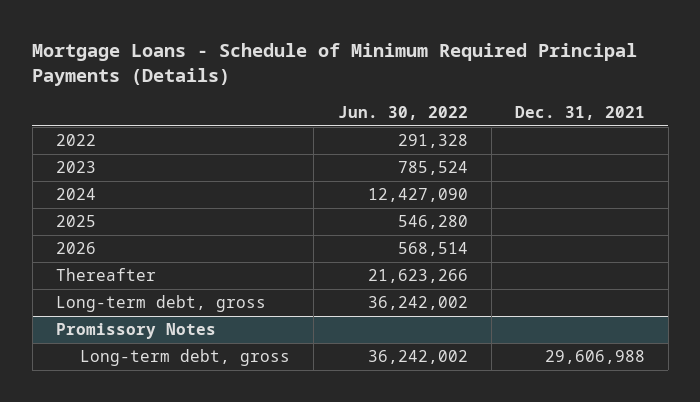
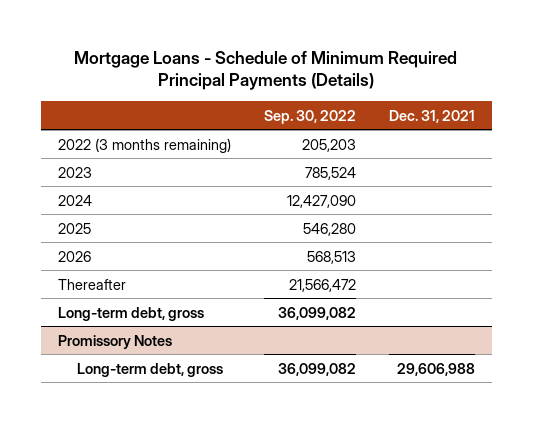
- | Jun. 30, 2022 | Dec. 31, 2021
+ | Sep. 30, 2022 | Dec. 31, 2021
- 2022 | 291,328 |
+ 2022 (3 months remaining) | 205,203 |

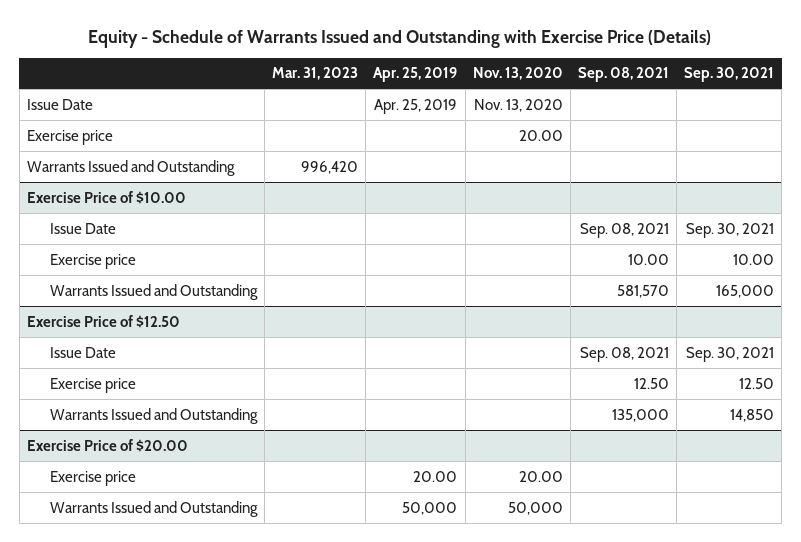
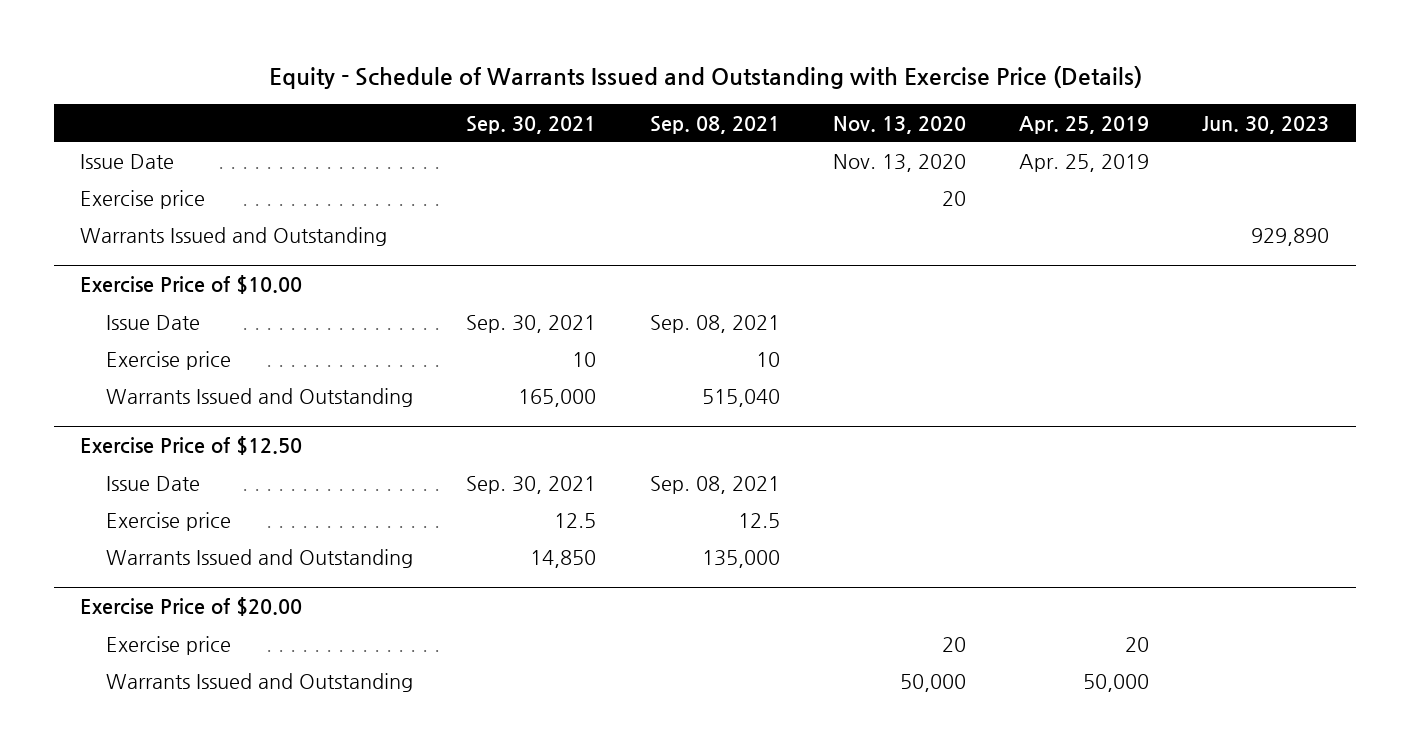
- | Mar. 31, 2023 | Apr. 25, 2019 | Nov. 13, 2020 | Sep. 08, 2021 | Sep. 30, 2021
+ | Sep. 30, 2021 | Sep. 08, 2021 | Nov. 13, 2020 | Apr. 25, 2019 | Jun. 30, 2023
- Exercise price | | | 20.00 | |
+ Exercise price | | | 20 | |
@ Exercise Price of $10.00
- Exercise price | | | | 10.00 | 10.00
- Warrants Issued and Outstanding | | | | 581,570 | 165,000
+ Exercise price | 10 | 10 | | |
+ Warrants Issued and Outstanding | 165,000 | 515,040 | | |
@ Exercise Price of $12.50
- Exercise price | | | | 12.50 | 12.50
+ Exercise price | 12.5 | 12.5 | | |
@ Exercise Price of $20.00
- Exercise price | | 20.00 | 20.00 | |
+ Exercise price | | | 20 | 20 |

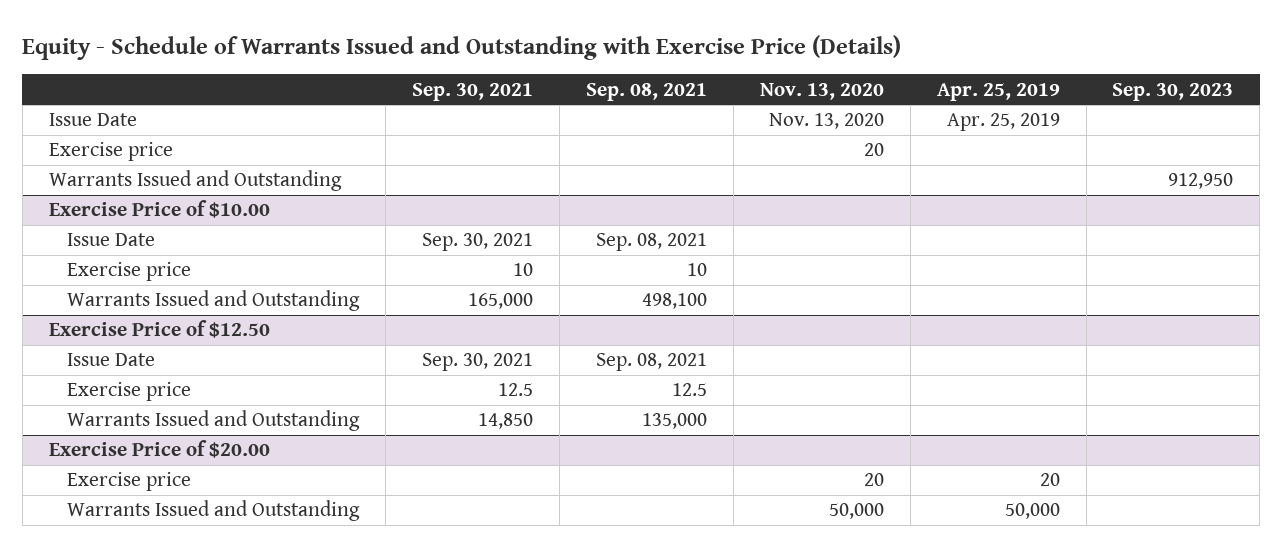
- | Sep. 30, 2021 | Sep. 08, 2021 | Nov. 13, 2020 | Apr. 25, 2019 | Jun. 30, 2023
+ | Sep. 30, 2021 | Sep. 08, 2021 | Nov. 13, 2020 | Apr. 25, 2019 | Sep. 30, 2023
@ Exercise Price of $10.00
- Warrants Issued and Outstanding | 165,000 | 515,040 | | |
+ Warrants Issued and Outstanding | 165,000 | 498,100 | | |

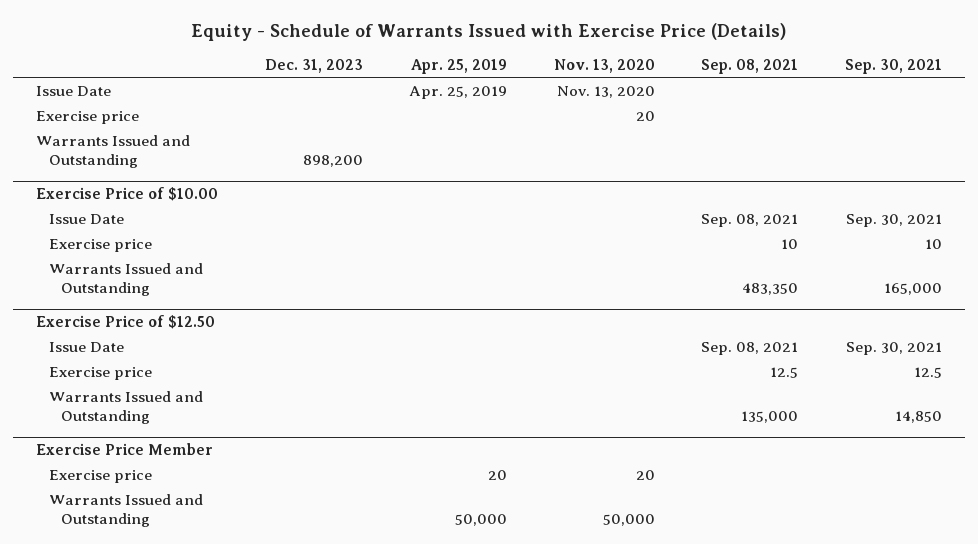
- Equity - Schedule of Warrants Issued and Outstanding with Exercise Price (Details)
+ Equity - Schedule of Warrants Issued with Exercise Price (Details)
- | Sep. 30, 2021 | Sep. 08, 2021 | Nov. 13, 2020 | Apr. 25, 2019 | Sep. 30, 2023
+ | Dec. 31, 2023 | Apr. 25, 2019 | Nov. 13, 2020 | Sep. 08, 2021 | Sep. 30, 2021
@ Exercise Price of $10.00
- Warrants Issued and Outstanding | 165,000 | 498,100 | | |
+ Warrants Issued and Outstanding | | | | 483,350 | 165,000
- Exercise Price of $20.00
+ Exercise Price Member

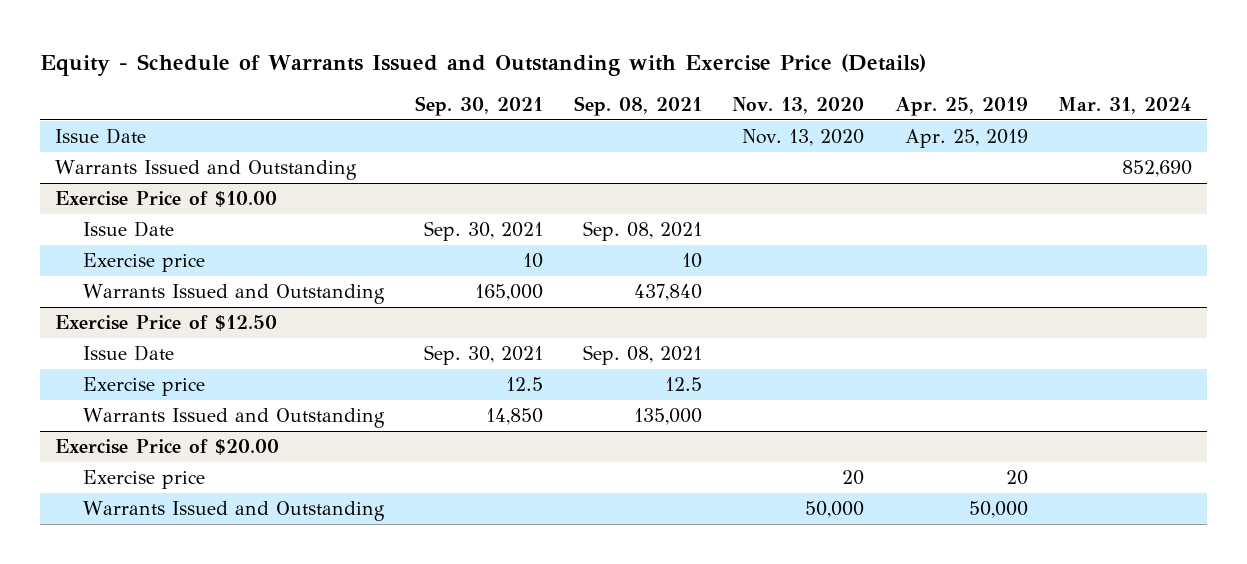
- Equity - Schedule of Warrants Issued with Exercise Price (Details)
+ Equity - Schedule of Warrants Issued and Outstanding with Exercise Price (Details)
- | Dec. 31, 2023 | Apr. 25, 2019 | Nov. 13, 2020 | Sep. 08, 2021 | Sep. 30, 2021
+ | Sep. 30, 2021 | Sep. 08, 2021 | Nov. 13, 2020 | Apr. 25, 2019 | Mar. 31, 2024
- Exercise price | | | 20 | |
@ Exercise Price of $10.00
- Warrants Issued and Outstanding | | | | 483,350 | 165,000
+ Warrants Issued and Outstanding | 165,000 | 437,840 | | |
- Exercise Price Member
+ Exercise Price of $20.00

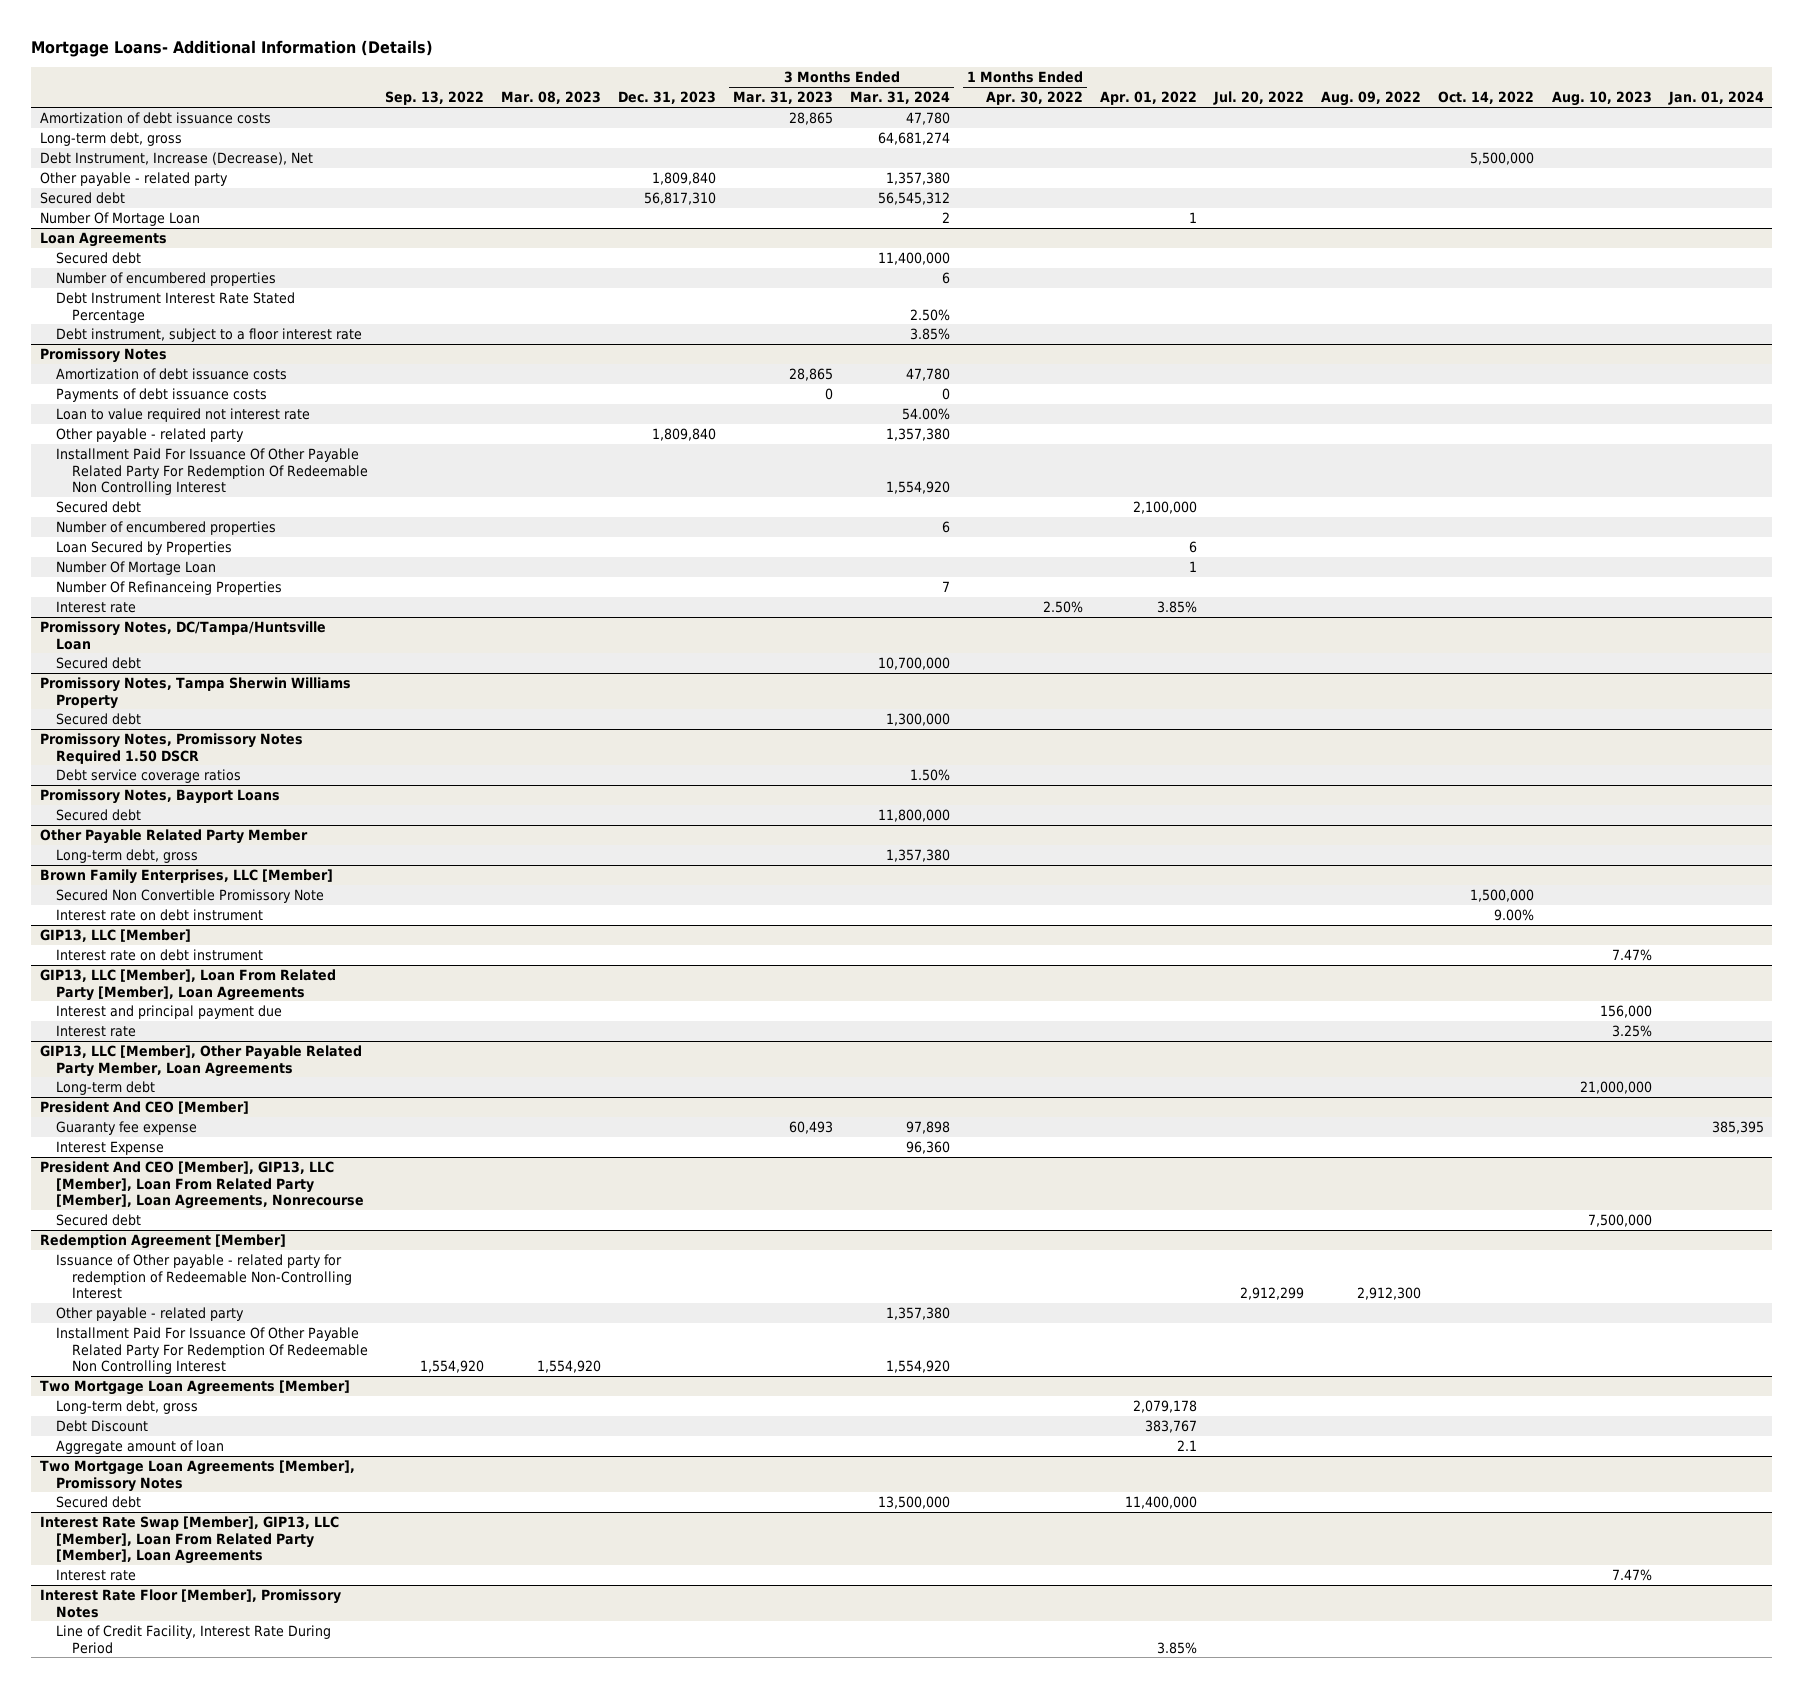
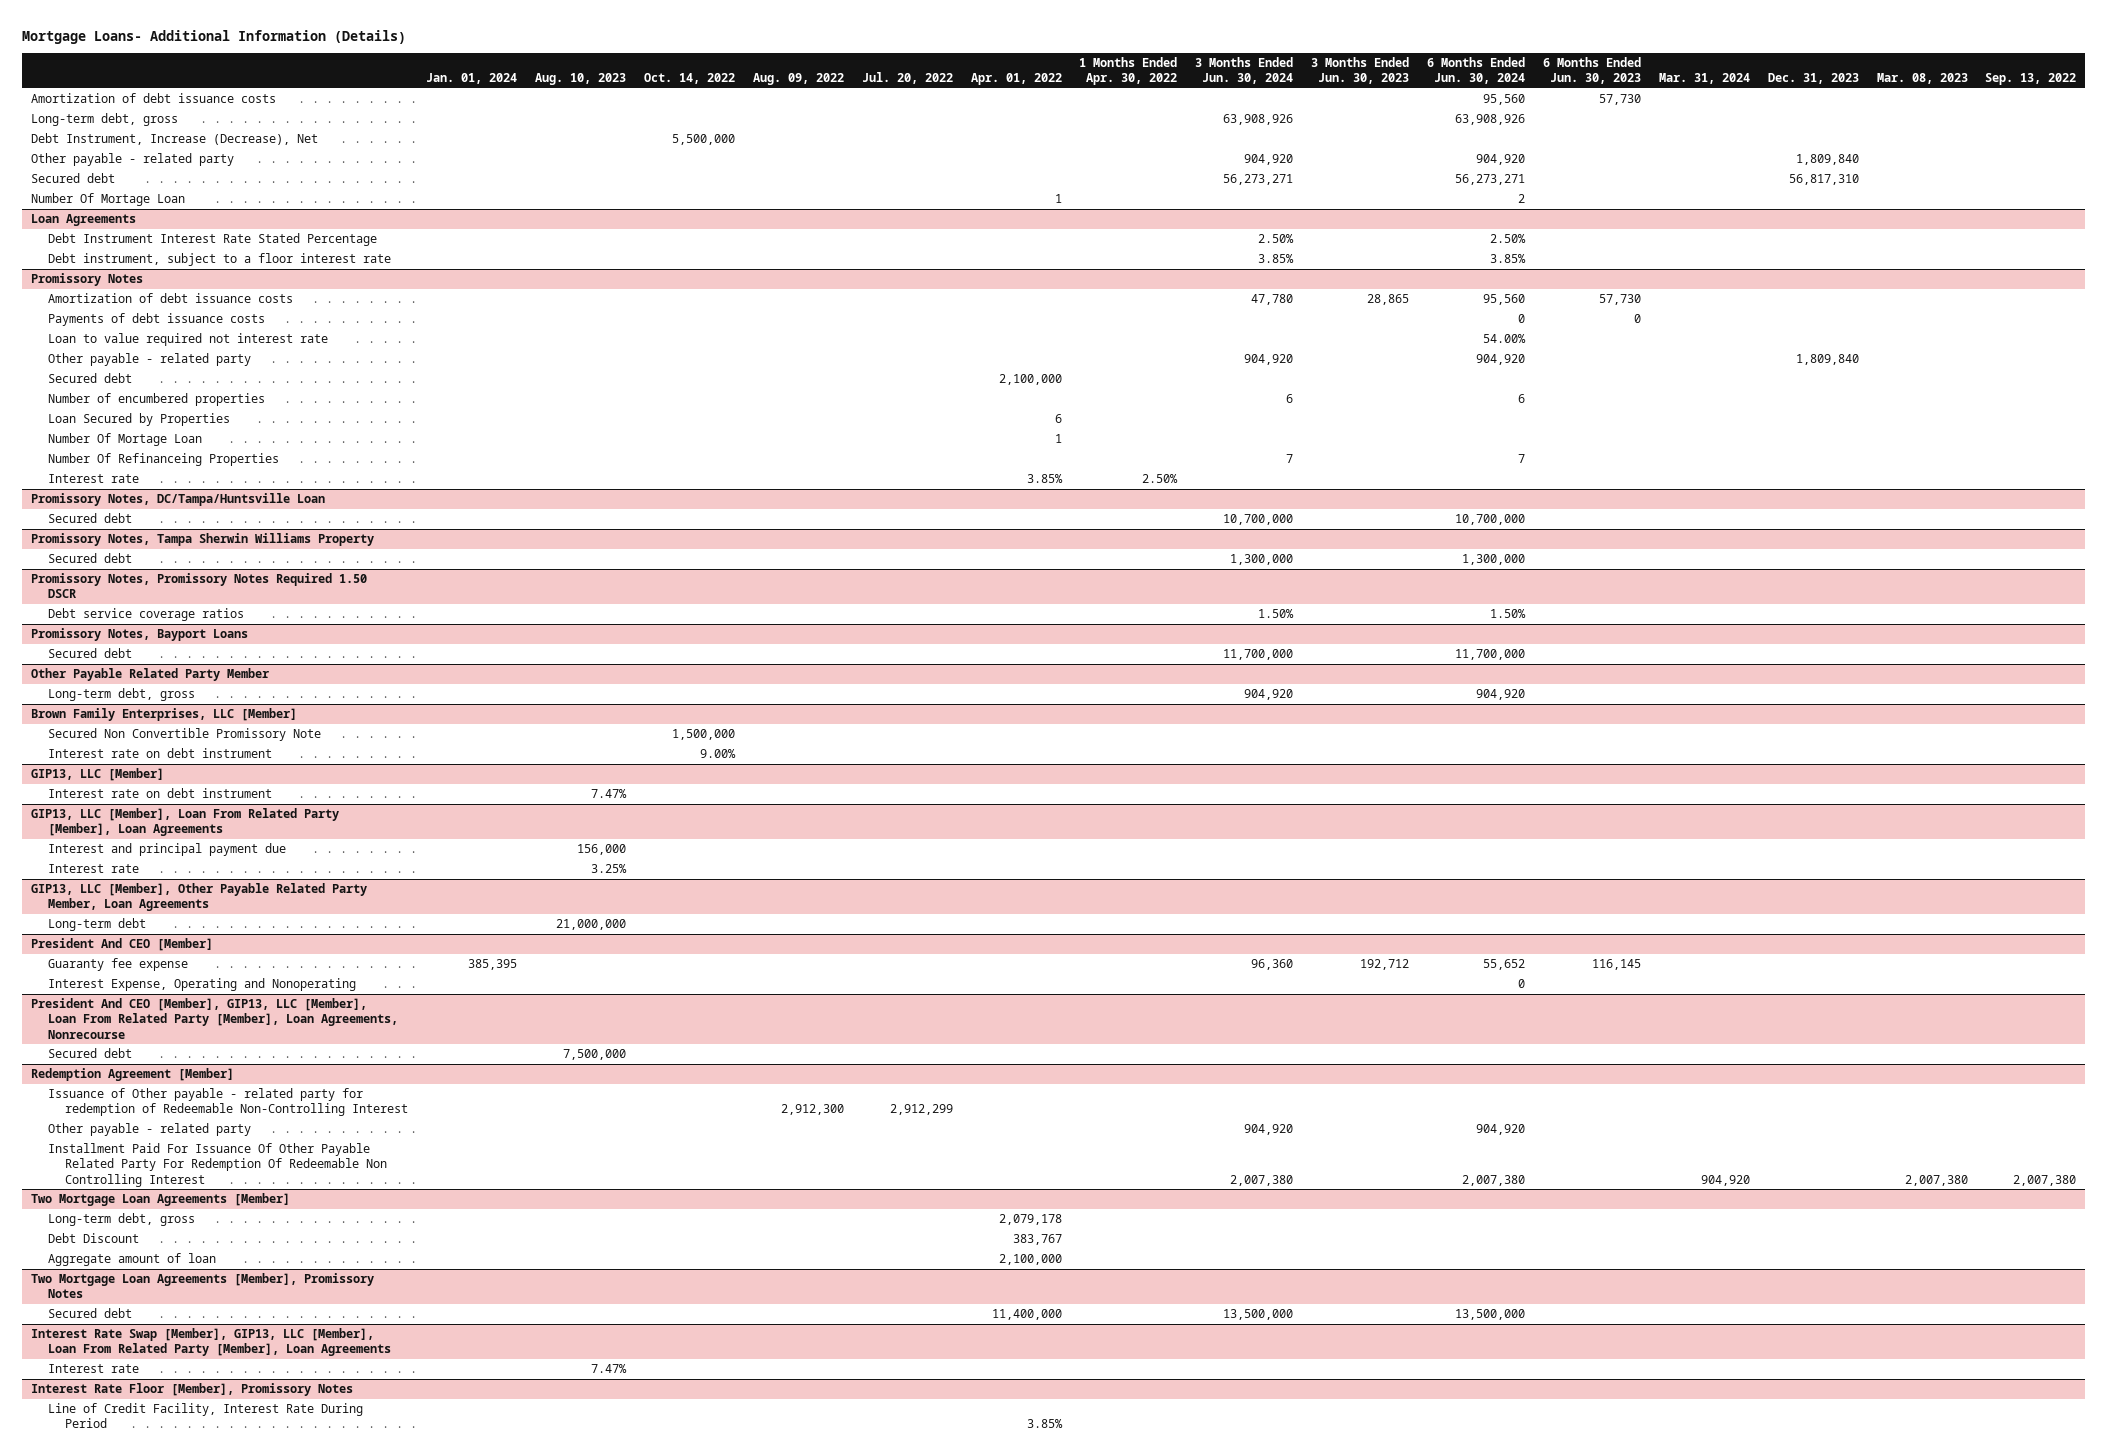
- | Sep. 13, 2022 | Mar. 08, 2023 | Dec. 31, 2023 | 3 Months Ended Mar. 31, 2023 | 3 Months Ended Mar. 31, 2024 | 1 Months Ended Apr. 30, 2022 | Apr. 01, 2022 | Jul. 20, 2022 | Aug. 09, 2022 | Oct. 14, 2022 | Aug. 10, 2023 | Jan. 01, 2024
+ | Jan. 01, 2024 | Aug. 10, 2023 | Oct. 14, 2022 | Aug. 09, 2022 | Jul. 20, 2022 | Apr. 01, 2022 | 1 Months Ended Apr. 30, 2022 | 3 Months Ended Jun. 30, 2024 | 3 Months Ended Jun. 30, 2023 | 6 Months Ended Jun. 30, 2024 | 6 Months Ended Jun. 30, 2023 | Mar. 31, 2024 | Dec. 31, 2023 | Mar. 08, 2023 | Sep. 13, 2022
@ Loan Agreements
- Secured debt | | | | | 11,400,000 | | | | | | |
- Number of encumbered properties | | | | | 6 | | | | | | |
@ Promissory Notes
- Installment Paid For Issuance Of Other Payable Related Party For Redemption Of Redeemable Non Controlling Interest | | | | | 1,554,920 | | | | | | |
@ President And CEO [Member]
- Interest Expense | | | | | 96,360 | | | | | | |
+ Interest Expense, Operating and Nonoperating | | | | | | | | | | 0 | | | | |
@ Redemption Agreement [Member]
- Installment Paid For Issuance Of Other Payable Related Party For Redemption Of Redeemable Non Controlling Interest | 1,554,920 | 1,554,920 | | | 1,554,920 | | | | | | |
+ Installment Paid For Issuance Of Other Payable Related Party For Redemption Of Redeemable Non Controlling Interest | | | | | | | | 2,007,380 | | 2,007,380 | | 904,920 | | 2,007,380 | 2,007,380
@ Two Mortgage Loan Agreements [Member]
- Aggregate amount of loan | | | | | | | 2.1 | | | | |
+ Aggregate amount of loan | | | | | | 2,100,000 | | | | | | | | |

